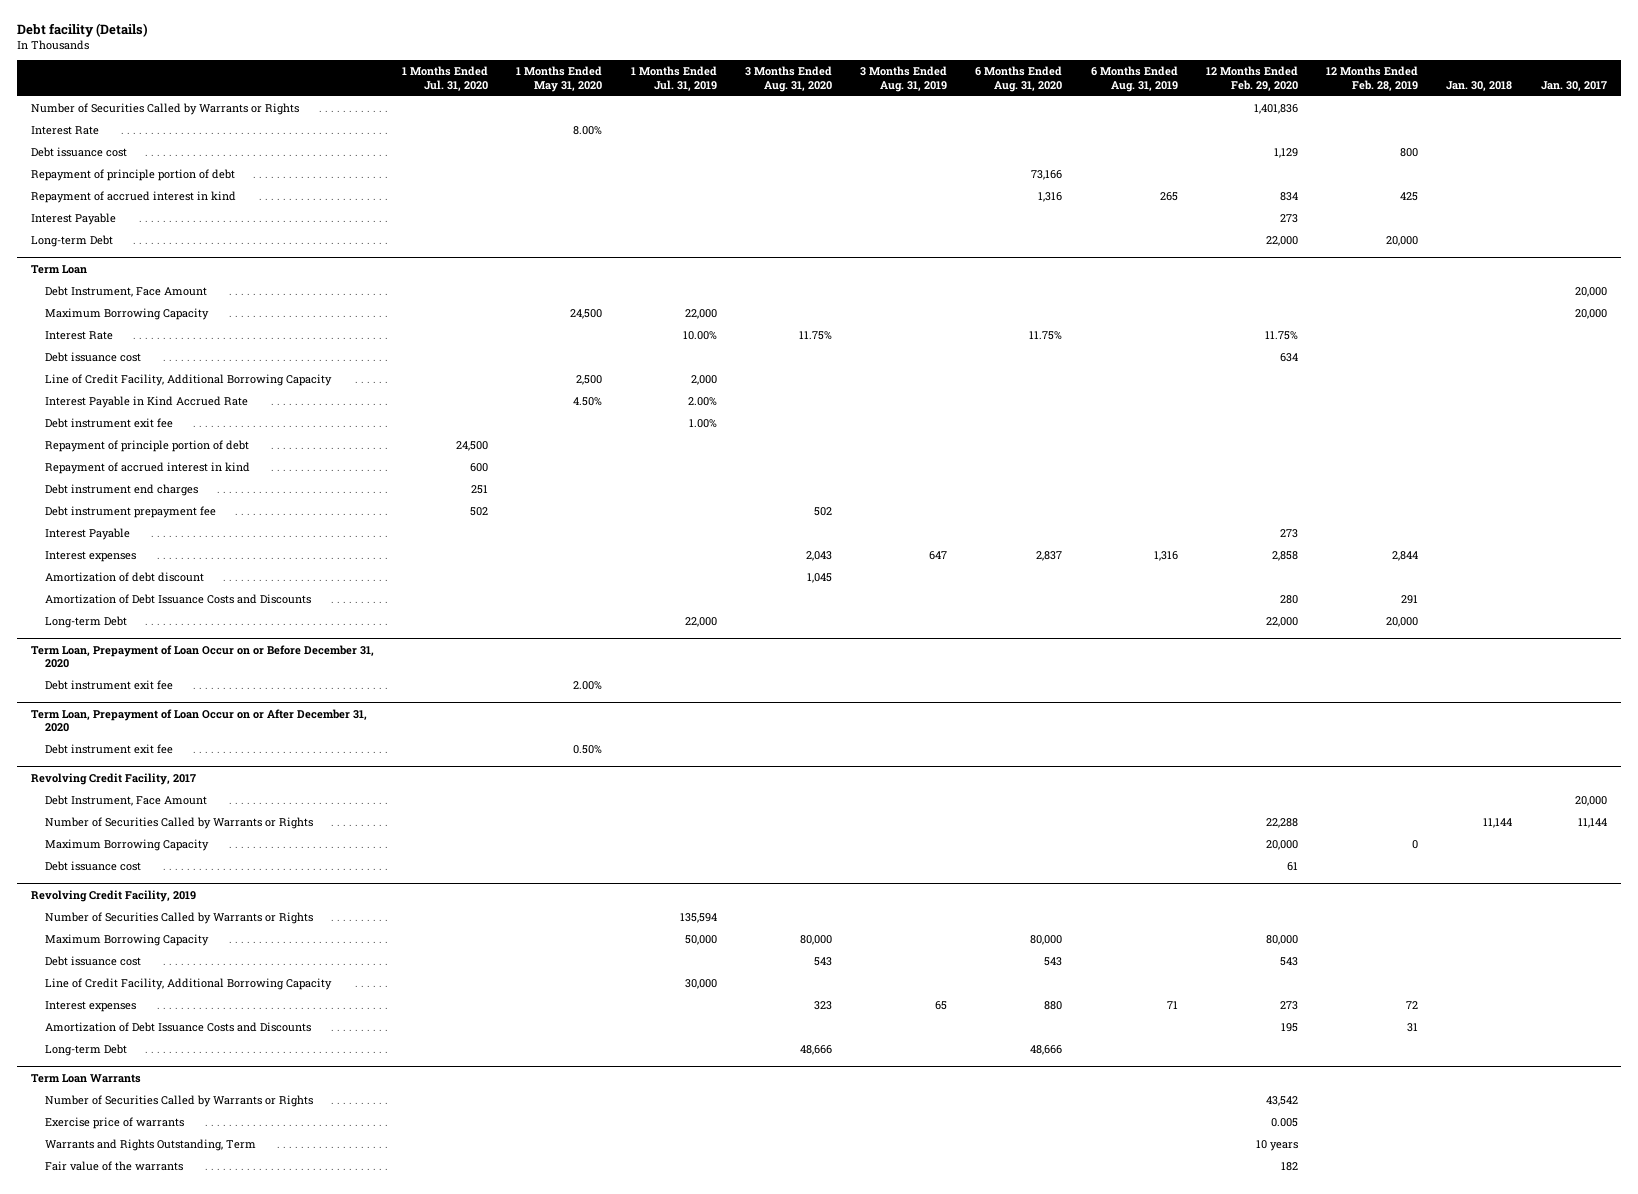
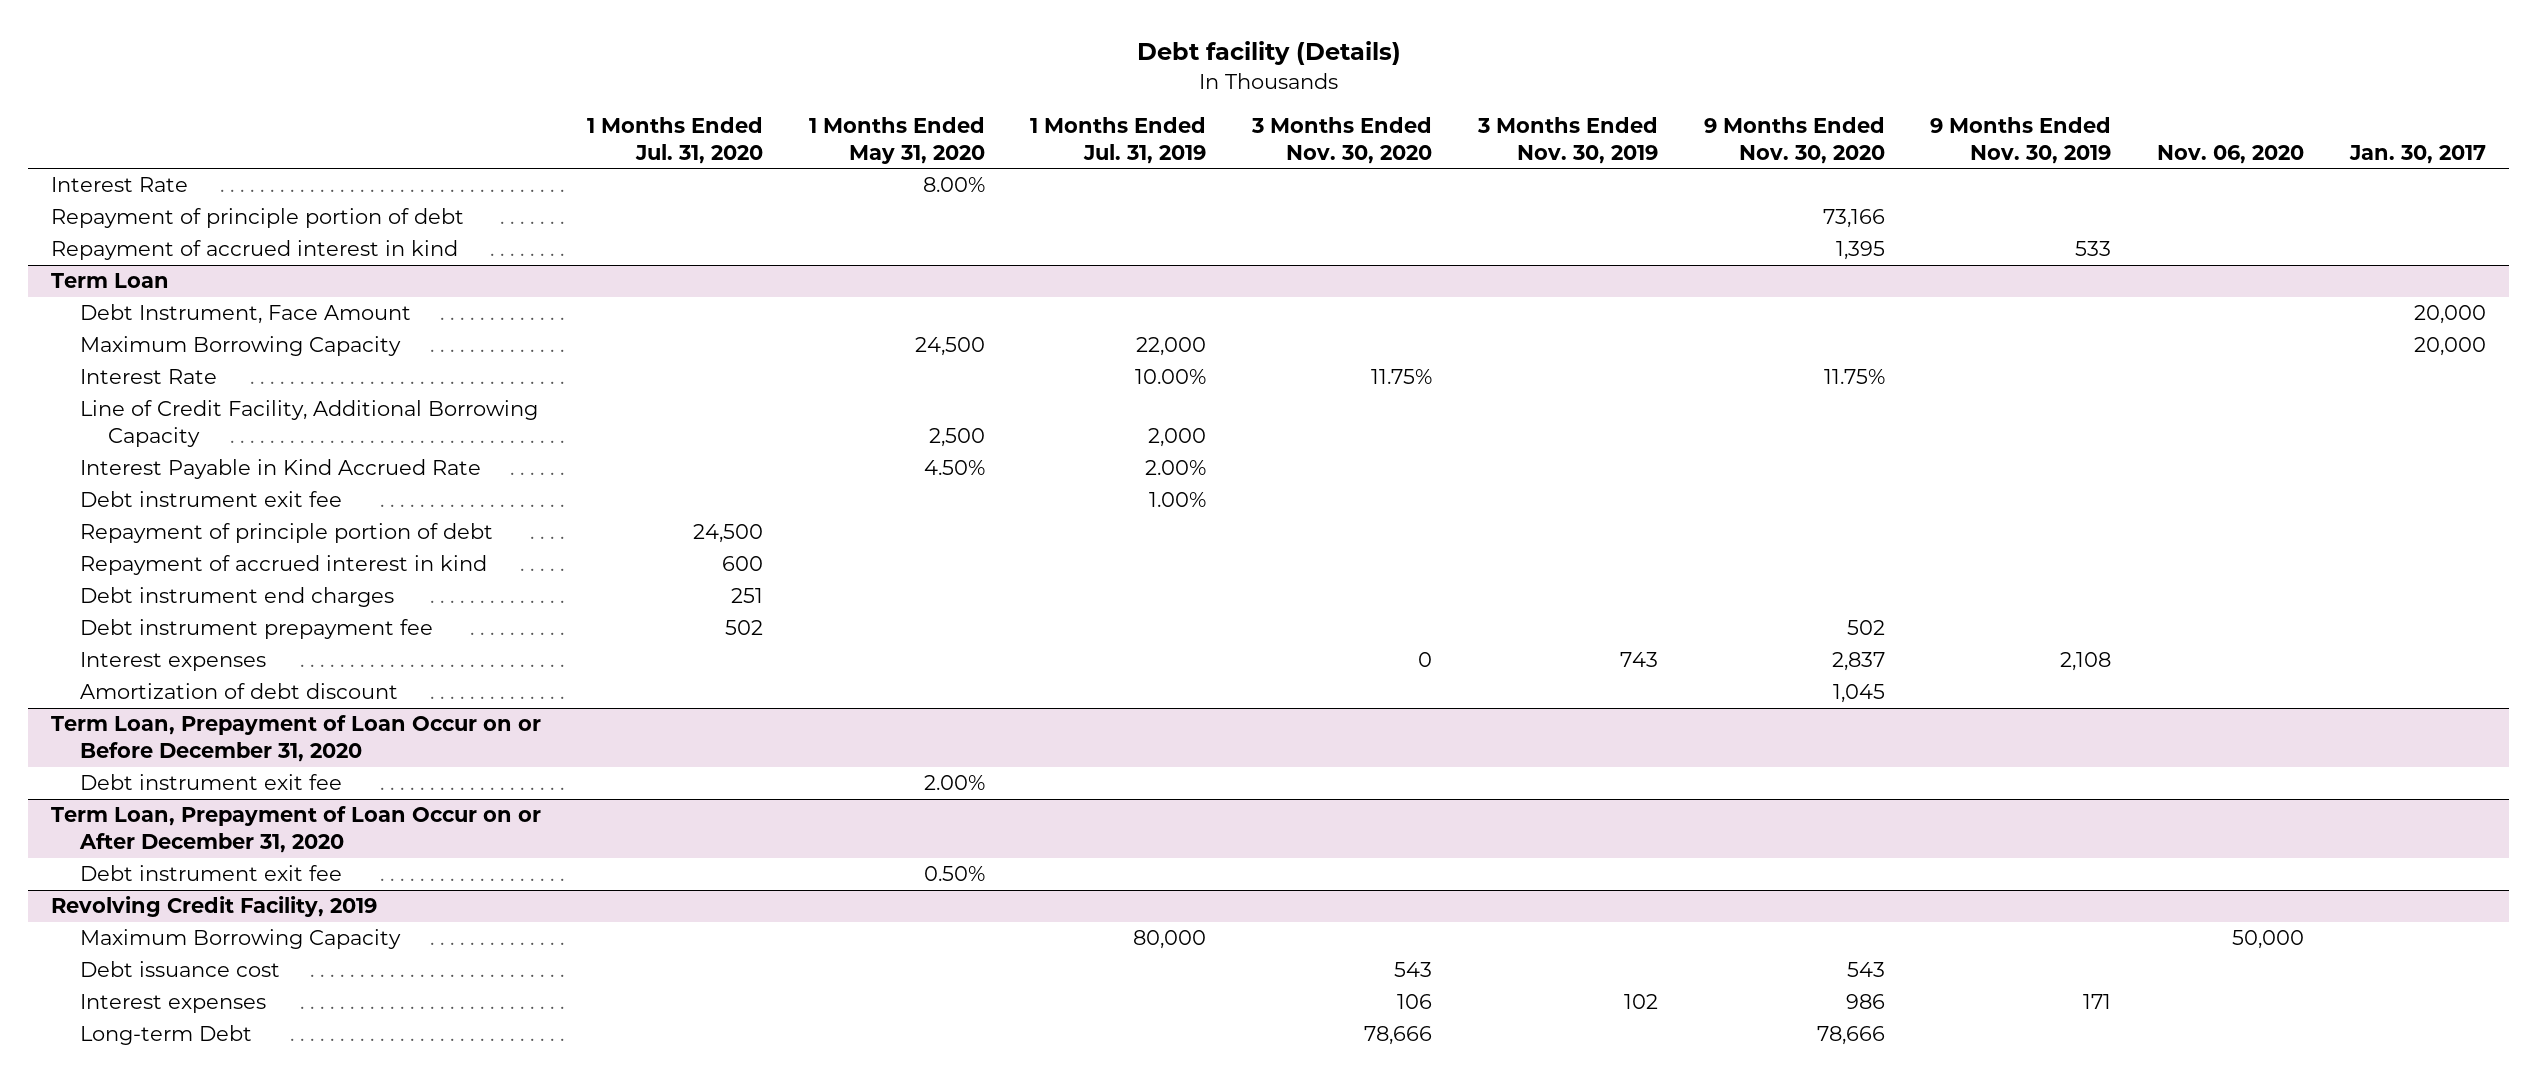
- | 1 Months Ended Jul. 31, 2020 | 1 Months Ended May 31, 2020 | 1 Months Ended Jul. 31, 2019 | 3 Months Ended Aug. 31, 2020 | 3 Months Ended Aug. 31, 2019 | 6 Months Ended Aug. 31, 2020 | 6 Months Ended Aug. 31, 2019 | 12 Months Ended Feb. 29, 2020 | 12 Months Ended Feb. 28, 2019 | Jan. 30, 2018 | Jan. 30, 2017
+ | 1 Months Ended Jul. 31, 2020 | 1 Months Ended May 31, 2020 | 1 Months Ended Jul. 31, 2019 | 3 Months Ended Nov. 30, 2020 | 3 Months Ended Nov. 30, 2019 | 9 Months Ended Nov. 30, 2020 | 9 Months Ended Nov. 30, 2019 | Nov. 06, 2020 | Jan. 30, 2017
- Number of Securities Called by Warrants or Rights | | | | | | | | 1,401,836 | | |
- Debt issuance cost | | | | | | | | 1,129 | 800 | |
- Interest Payable | | | | | | | | 273 | | |
- Long-term Debt | | | | | | | | 22,000 | 20,000 | |
@ Term Loan
- Debt issuance cost | | | | | | | | 634 | | |
- Interest Payable | | | | | | | | 273 | | |
- Amortization of Debt Issuance Costs and Discounts | | | | | | | | 280 | 291 | |
- Long-term Debt | | | 22,000 | | | | | 22,000 | 20,000 | |
- Revolving Credit Facility, 2017
- Debt Instrument, Face Amount | | | | | | | | | | | 20,000
- Number of Securities Called by Warrants or Rights | | | | | | | | 22,288 | | 11,144 | 11,144
- Maximum Borrowing Capacity | | | | | | | | 20,000 | 0 | |
- Debt issuance cost | | | | | | | | 61 | | |
@ Revolving Credit Facility, 2019
- Number of Securities Called by Warrants or Rights | | | 135,594 | | | | | | | |
- Maximum Borrowing Capacity | | | 50,000 | 80,000 | | 80,000 | | 80,000 | | |
+ Maximum Borrowing Capacity | | | 80,000 | | | | | 50,000 |
- Line of Credit Facility, Additional Borrowing Capacity | | | 30,000 | | | | | | | |
- Amortization of Debt Issuance Costs and Discounts | | | | | | | | 195 | 31 | |
- Term Loan Warrants
- Number of Securities Called by Warrants or Rights | | | | | | | | 43,542 | | |
- Exercise price of warrants | | | | | | | | 0.005 | | |
- Warrants and Rights Outstanding, Term | | | | | | | | 10 years | | |
- Fair value of the warrants | | | | | | | | 182 | | |

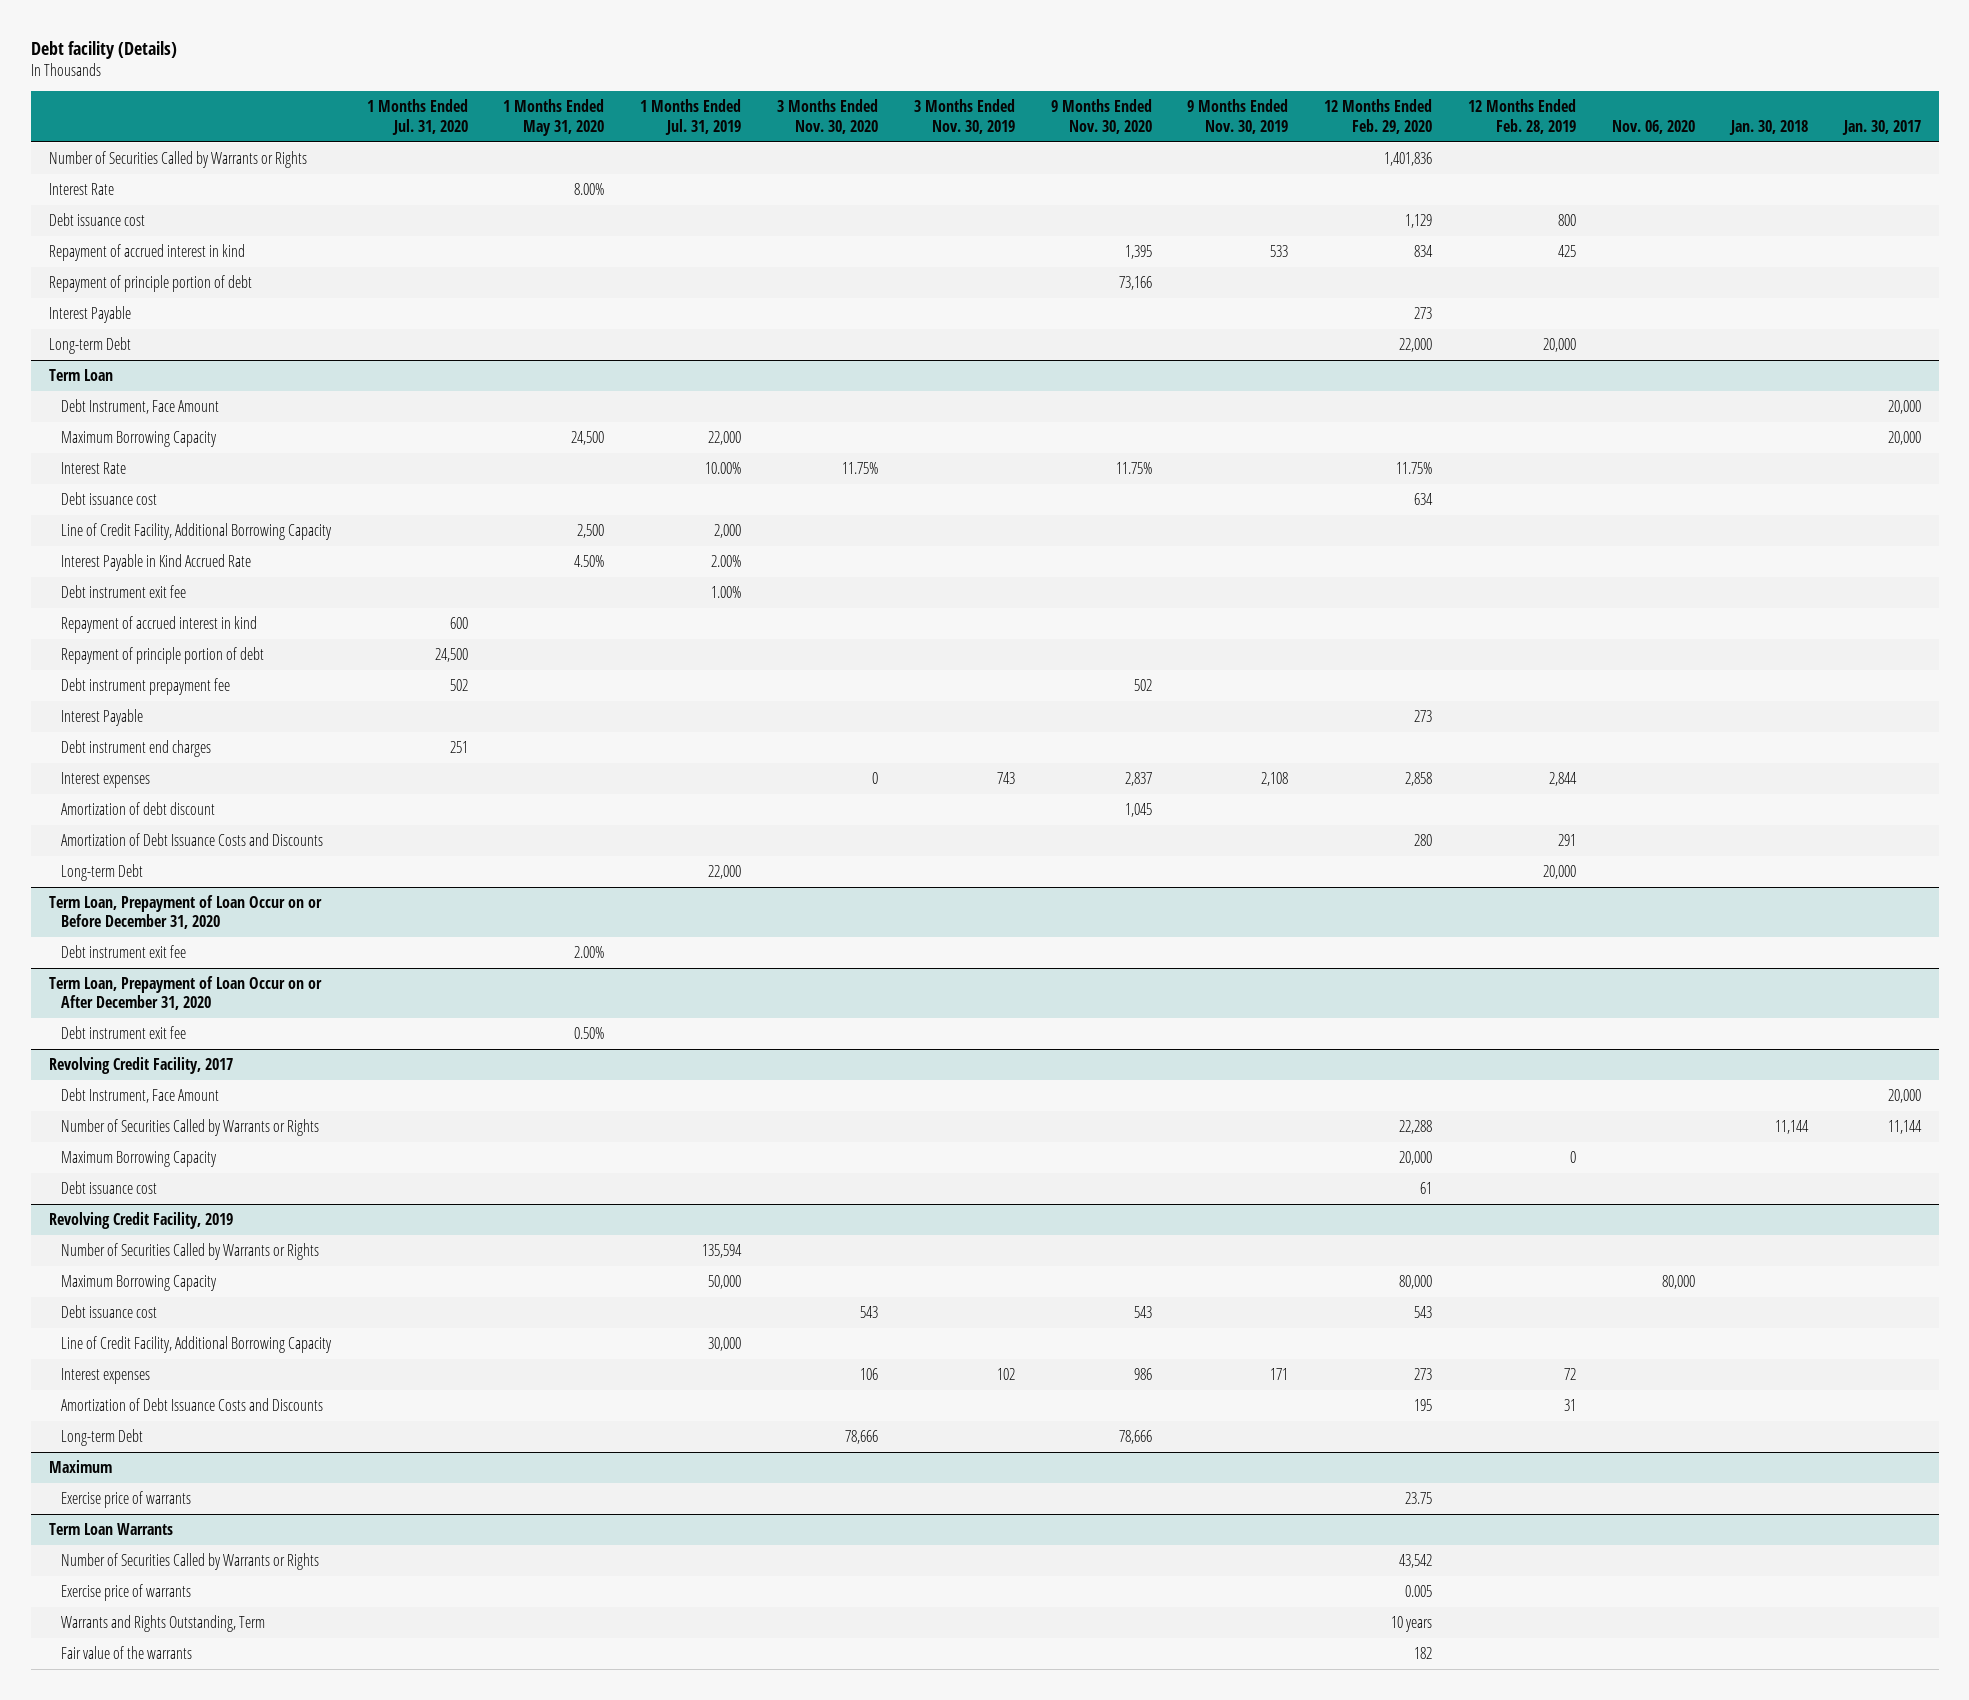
- | 1 Months Ended Jul. 31, 2020 | 1 Months Ended May 31, 2020 | 1 Months Ended Jul. 31, 2019 | 3 Months Ended Nov. 30, 2020 | 3 Months Ended Nov. 30, 2019 | 9 Months Ended Nov. 30, 2020 | 9 Months Ended Nov. 30, 2019 | Nov. 06, 2020 | Jan. 30, 2017
+ | 1 Months Ended Jul. 31, 2020 | 1 Months Ended May 31, 2020 | 1 Months Ended Jul. 31, 2019 | 3 Months Ended Nov. 30, 2020 | 3 Months Ended Nov. 30, 2019 | 9 Months Ended Nov. 30, 2020 | 9 Months Ended Nov. 30, 2019 | 12 Months Ended Feb. 29, 2020 | 12 Months Ended Feb. 28, 2019 | Nov. 06, 2020 | Jan. 30, 2018 | Jan. 30, 2017
+ Number of Securities Called by Warrants or Rights | | | | | | | | 1,401,836 | | | |
+ Debt issuance cost | | | | | | | | 1,129 | 800 | | |
moved down: Repayment of principle portion of debt | | | | | | 73,166 | | | | | |
+ Interest Payable | | | | | | | | 273 | | | |
+ Long-term Debt | | | | | | | | 22,000 | 20,000 | | |
@ Term Loan
+ Debt issuance cost | | | | | | | | 634 | | | |
moved down: Repayment of principle portion of debt | 24,500 | | | | | | | | | | |
+ Interest Payable | | | | | | | | 273 | | | |
moved down: Debt instrument end charges | 251 | | | | | | | | | | |
+ Amortization of Debt Issuance Costs and Discounts | | | | | | | | 280 | 291 | | |
+ Long-term Debt | | | 22,000 | | | | | | 20,000 | | |
+ Revolving Credit Facility, 2017
+ Debt Instrument, Face Amount | | | | | | | | | | | | 20,000
+ Number of Securities Called by Warrants or Rights | | | | | | | | 22,288 | | | 11,144 | 11,144
+ Maximum Borrowing Capacity | | | | | | | | 20,000 | 0 | | |
+ Debt issuance cost | | | | | | | | 61 | | | |
@ Revolving Credit Facility, 2019
- Maximum Borrowing Capacity | | | 80,000 | | | | | 50,000 |
+ Number of Securities Called by Warrants or Rights | | | 135,594 | | | | | | | | |
+ Maximum Borrowing Capacity | | | 50,000 | | | | | 80,000 | | 80,000 | |
+ Line of Credit Facility, Additional Borrowing Capacity | | | 30,000 | | | | | | | | |
+ Amortization of Debt Issuance Costs and Discounts | | | | | | | | 195 | 31 | | |
+ Maximum
+ Exercise price of warrants | | | | | | | | 23.75 | | | |
+ Term Loan Warrants
+ Number of Securities Called by Warrants or Rights | | | | | | | | 43,542 | | | |
+ Exercise price of warrants | | | | | | | | 0.005 | | | |
+ Warrants and Rights Outstanding, Term | | | | | | | | 10 years | | | |
+ Fair value of the warrants | | | | | | | | 182 | | | |

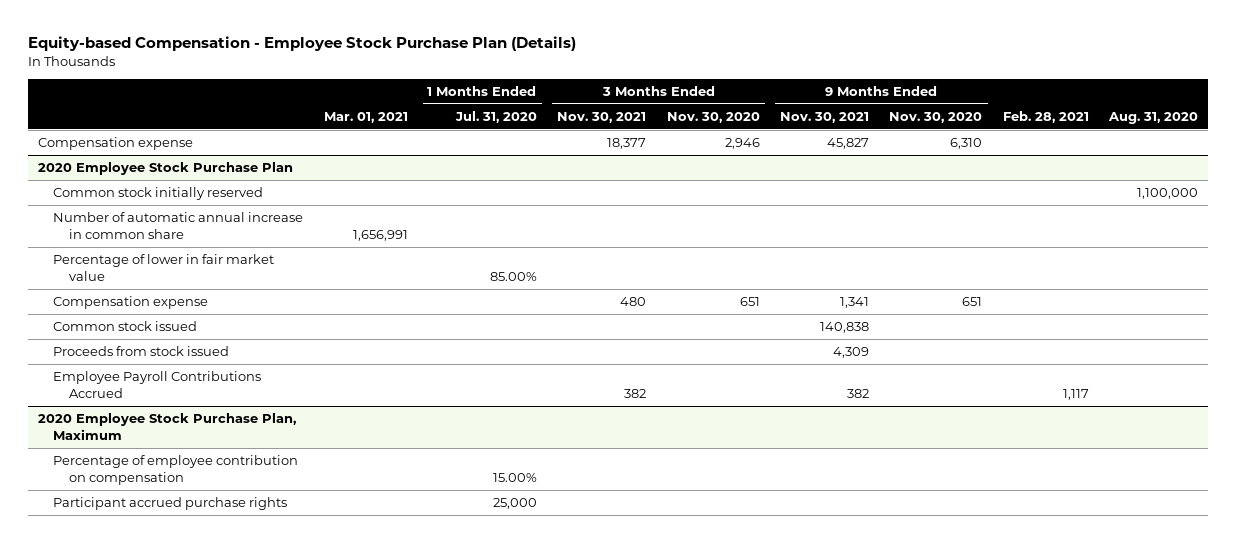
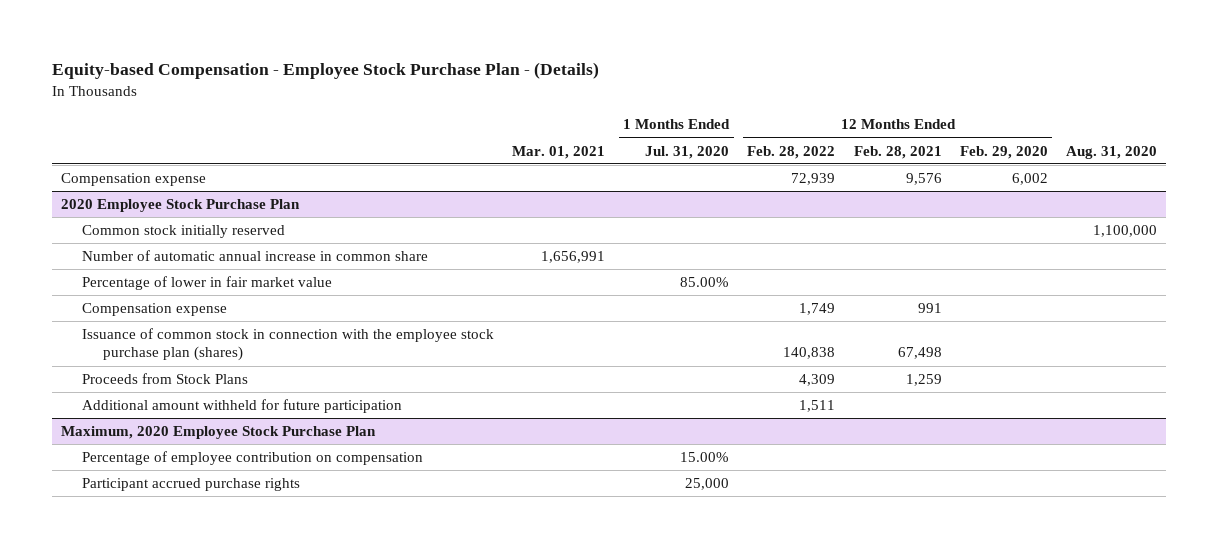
- Equity-based Compensation - Employee Stock Purchase Plan (Details)
+ Equity-based Compensation - Employee Stock Purchase Plan - (Details)
- | Mar. 01, 2021 | 1 Months Ended Jul. 31, 2020 | 3 Months Ended Nov. 30, 2021 | 3 Months Ended Nov. 30, 2020 | 9 Months Ended Nov. 30, 2021 | 9 Months Ended Nov. 30, 2020 | Feb. 28, 2021 | Aug. 31, 2020
+ | Mar. 01, 2021 | 1 Months Ended Jul. 31, 2020 | 12 Months Ended Feb. 28, 2022 | 12 Months Ended Feb. 28, 2021 | 12 Months Ended Feb. 29, 2020 | Aug. 31, 2020
@ 2020 Employee Stock Purchase Plan
- Common stock issued | | | | | 140,838 | | |
- Proceeds from stock issued | | | | | 4,309 | | |
- Employee Payroll Contributions Accrued | | | 382 | | 382 | | 1,117 |
- 2020 Employee Stock Purchase Plan, Maximum
@ 2020 Employee Stock Purchase Plan
+ Issuance of common stock in connection with the employee stock purchase plan (shares) | | | 140,838 | 67,498 | |
+ Proceeds from Stock Plans | | | 4,309 | 1,259 | |
+ Additional amount withheld for future participation | | | 1,511 | | |
+ Maximum, 2020 Employee Stock Purchase Plan

